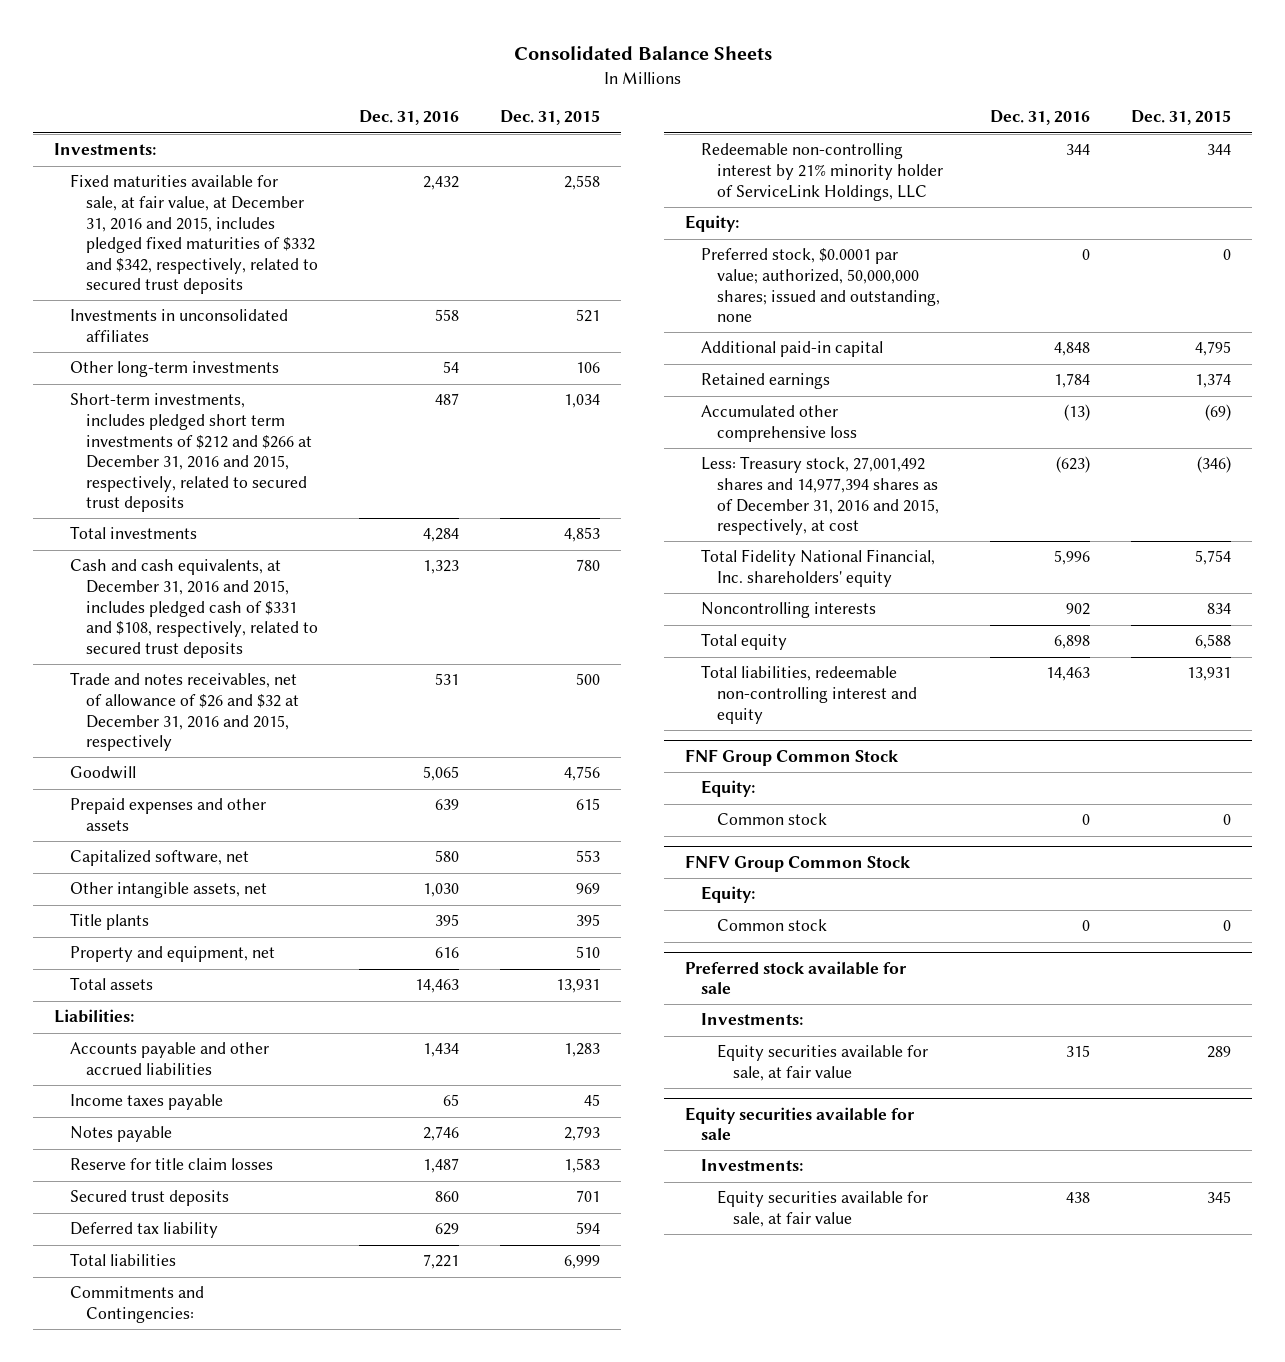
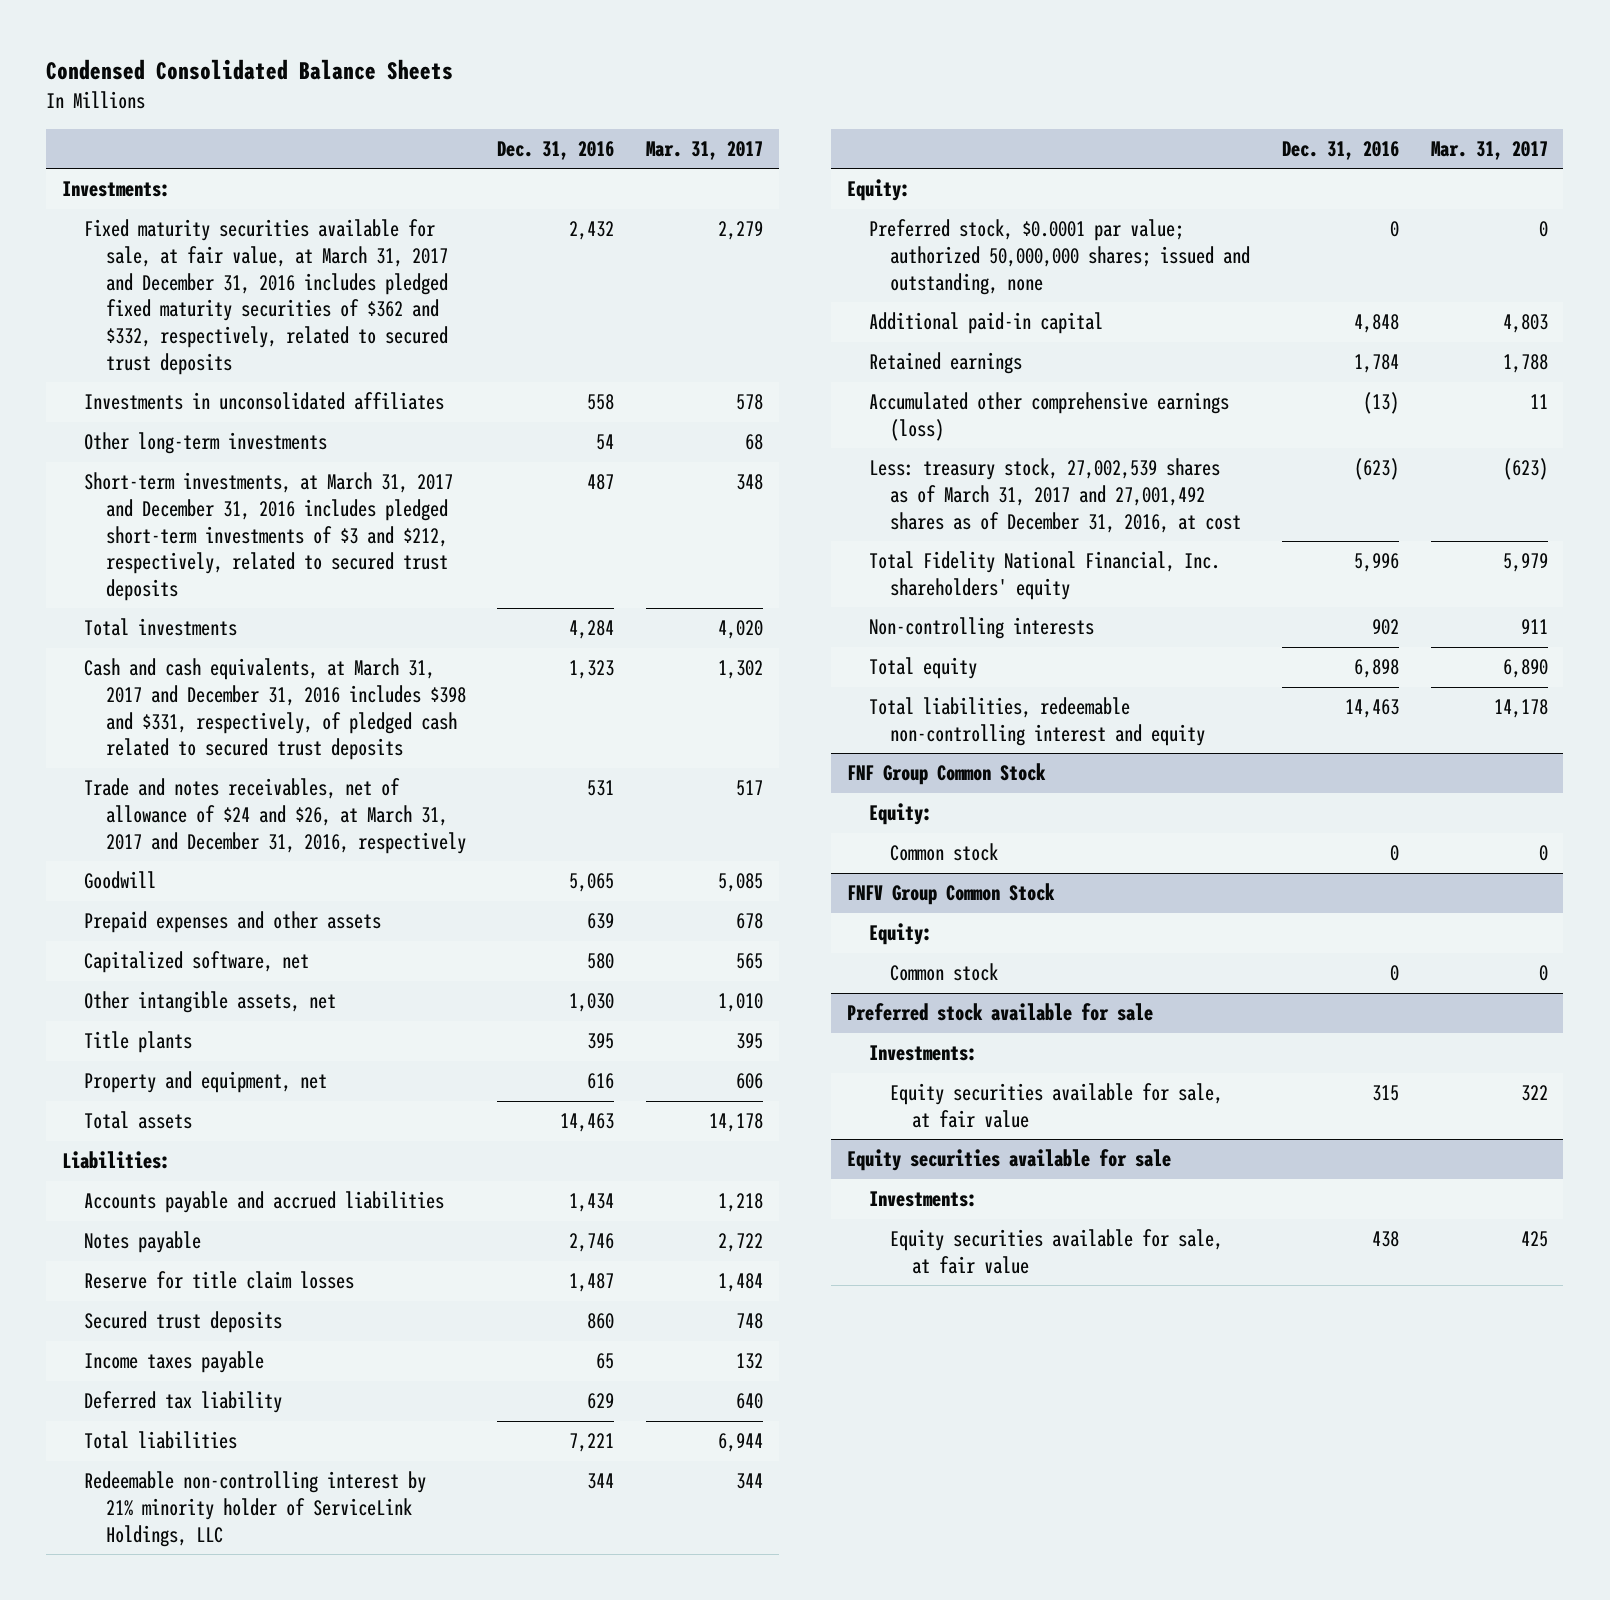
- Consolidated Balance Sheets
+ Condensed Consolidated Balance Sheets
- | Dec. 31, 2016 | Dec. 31, 2015
+ | Dec. 31, 2016 | Mar. 31, 2017
- Fixed maturities available for sale, at fair value, at December 31, 2016 and 2015, includes pledged fixed maturities of $332 and $342, respectively, related to secured trust deposits | 2,432 | 2,558
+ Fixed maturity securities available for sale, at fair value, at March 31, 2017 and December 31, 2016 includes pledged fixed maturity securities of $362 and $332, respectively, related to secured trust deposits | 2,432 | 2,279
- Short-term investments, includes pledged short term investments of $212 and $266 at December 31, 2016 and 2015, respectively, related to secured trust deposits | 487 | 1,034
+ Short-term investments, at March 31, 2017 and December 31, 2016 includes pledged short-term investments of $3 and $212, respectively, related to secured trust deposits | 487 | 348
- Cash and cash equivalents, at December 31, 2016 and 2015, includes pledged cash of $331 and $108, respectively, related to secured trust deposits | 1,323 | 780
- Trade and notes receivables, net of allowance of $26 and $32 at December 31, 2016 and 2015, respectively | 531 | 500
+ Cash and cash equivalents, at March 31, 2017 and December 31, 2016 includes $398 and $331, respectively, of pledged cash related to secured trust deposits | 1,323 | 1,302
+ Trade and notes receivables, net of allowance of $24 and $26, at March 31, 2017 and December 31, 2016, respectively | 531 | 517
- Accounts payable and other accrued liabilities | 1,434 | 1,283
+ Accounts payable and accrued liabilities | 1,434 | 1,218
moved down: Income taxes payable | 65 | 132
- Commitments and Contingencies:
- Preferred stock, $0.0001 par value; authorized, 50,000,000 shares; issued and outstanding, none | 0 | 0
+ Preferred stock, $0.0001 par value; authorized 50,000,000 shares; issued and outstanding, none | 0 | 0
- Accumulated other comprehensive loss | (13) | (69)
- Less: Treasury stock, 27,001,492 shares and 14,977,394 shares as of December 31, 2016 and 2015, respectively, at cost | (623) | (346)
+ Accumulated other comprehensive earnings (loss) | (13) | 11
+ Less: treasury stock, 27,002,539 shares as of March 31, 2017 and 27,001,492 shares as of December 31, 2016, at cost | (623) | (623)
- Noncontrolling interests | 902 | 834
+ Non-controlling interests | 902 | 911

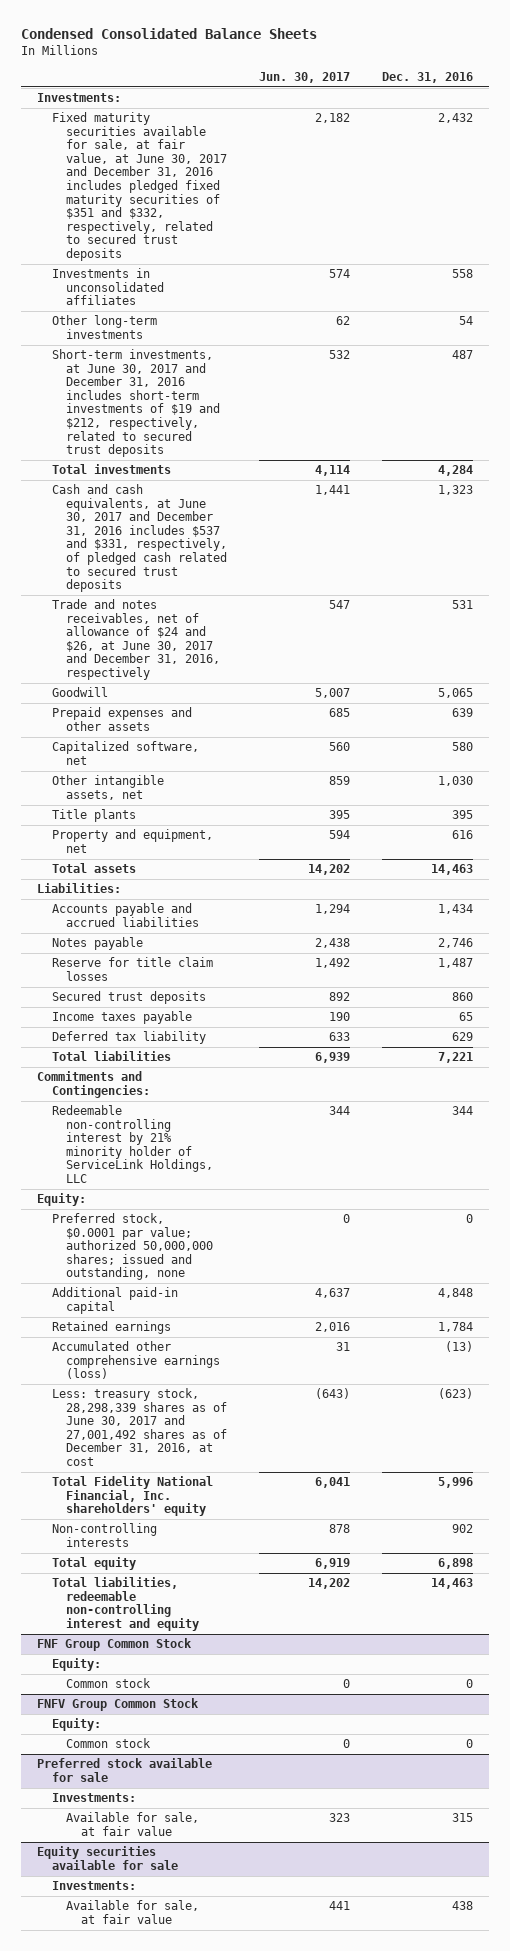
- | Dec. 31, 2016 | Mar. 31, 2017
+ | Jun. 30, 2017 | Dec. 31, 2016
- Fixed maturity securities available for sale, at fair value, at March 31, 2017 and December 31, 2016 includes pledged fixed maturity securities of $362 and $332, respectively, related to secured trust deposits | 2,432 | 2,279
+ Fixed maturity securities available for sale, at fair value, at June 30, 2017 and December 31, 2016 includes pledged fixed maturity securities of $351 and $332, respectively, related to secured trust deposits | 2,182 | 2,432
- Short-term investments, at March 31, 2017 and December 31, 2016 includes pledged short-term investments of $3 and $212, respectively, related to secured trust deposits | 487 | 348
+ Short-term investments, at June 30, 2017 and December 31, 2016 includes short-term investments of $19 and $212, respectively, related to secured trust deposits | 532 | 487
- Cash and cash equivalents, at March 31, 2017 and December 31, 2016 includes $398 and $331, respectively, of pledged cash related to secured trust deposits | 1,323 | 1,302
- Trade and notes receivables, net of allowance of $24 and $26, at March 31, 2017 and December 31, 2016, respectively | 531 | 517
+ Cash and cash equivalents, at June 30, 2017 and December 31, 2016 includes $537 and $331, respectively, of pledged cash related to secured trust deposits | 1,441 | 1,323
+ Trade and notes receivables, net of allowance of $24 and $26, at June 30, 2017 and December 31, 2016, respectively | 547 | 531
+ Commitments and Contingencies:
- Less: treasury stock, 27,002,539 shares as of March 31, 2017 and 27,001,492 shares as of December 31, 2016, at cost | (623) | (623)
+ Less: treasury stock, 28,298,339 shares as of June 30, 2017 and 27,001,492 shares as of December 31, 2016, at cost | (643) | (623)
@ Preferred stock available for sale
- Equity securities available for sale, at fair value | 315 | 322
+ Available for sale, at fair value | 323 | 315
@ Equity securities available for sale
- Equity securities available for sale, at fair value | 438 | 425
+ Available for sale, at fair value | 441 | 438

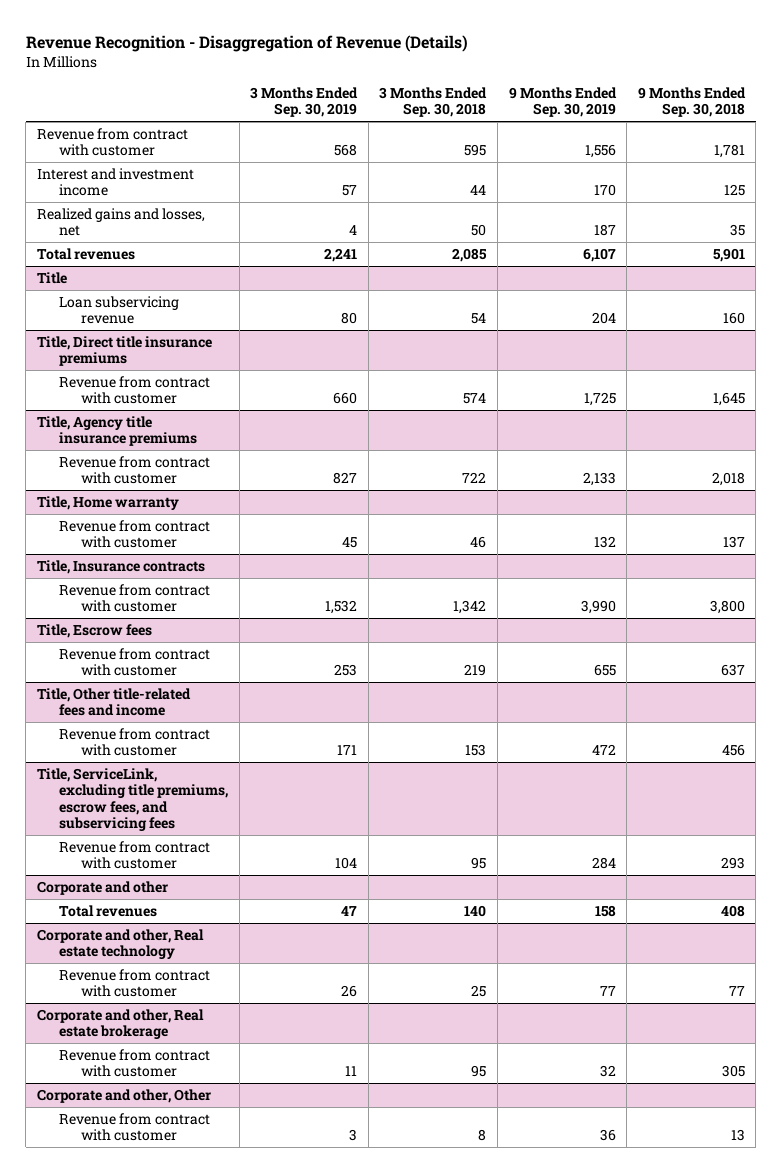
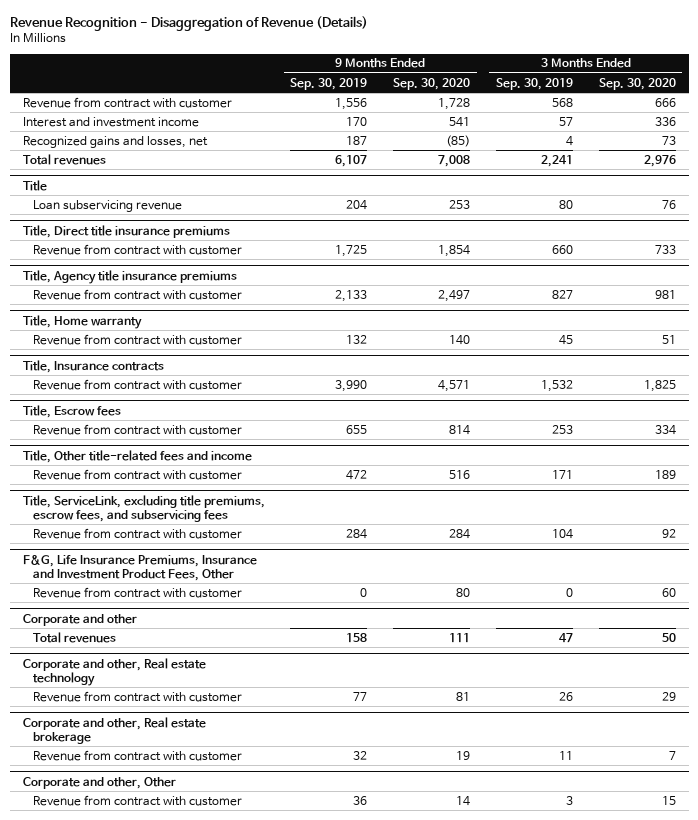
- | 3 Months Ended Sep. 30, 2019 | 3 Months Ended Sep. 30, 2018 | 9 Months Ended Sep. 30, 2019 | 9 Months Ended Sep. 30, 2018
+ | 9 Months Ended Sep. 30, 2019 | 9 Months Ended Sep. 30, 2020 | 3 Months Ended Sep. 30, 2019 | 3 Months Ended Sep. 30, 2020
- Realized gains and losses, net | 4 | 50 | 187 | 35
+ Recognized gains and losses, net | 187 | (85) | 4 | 73
+ F&G, Life Insurance Premiums, Insurance and Investment Product Fees, Other
+ Revenue from contract with customer | 0 | 80 | 0 | 60

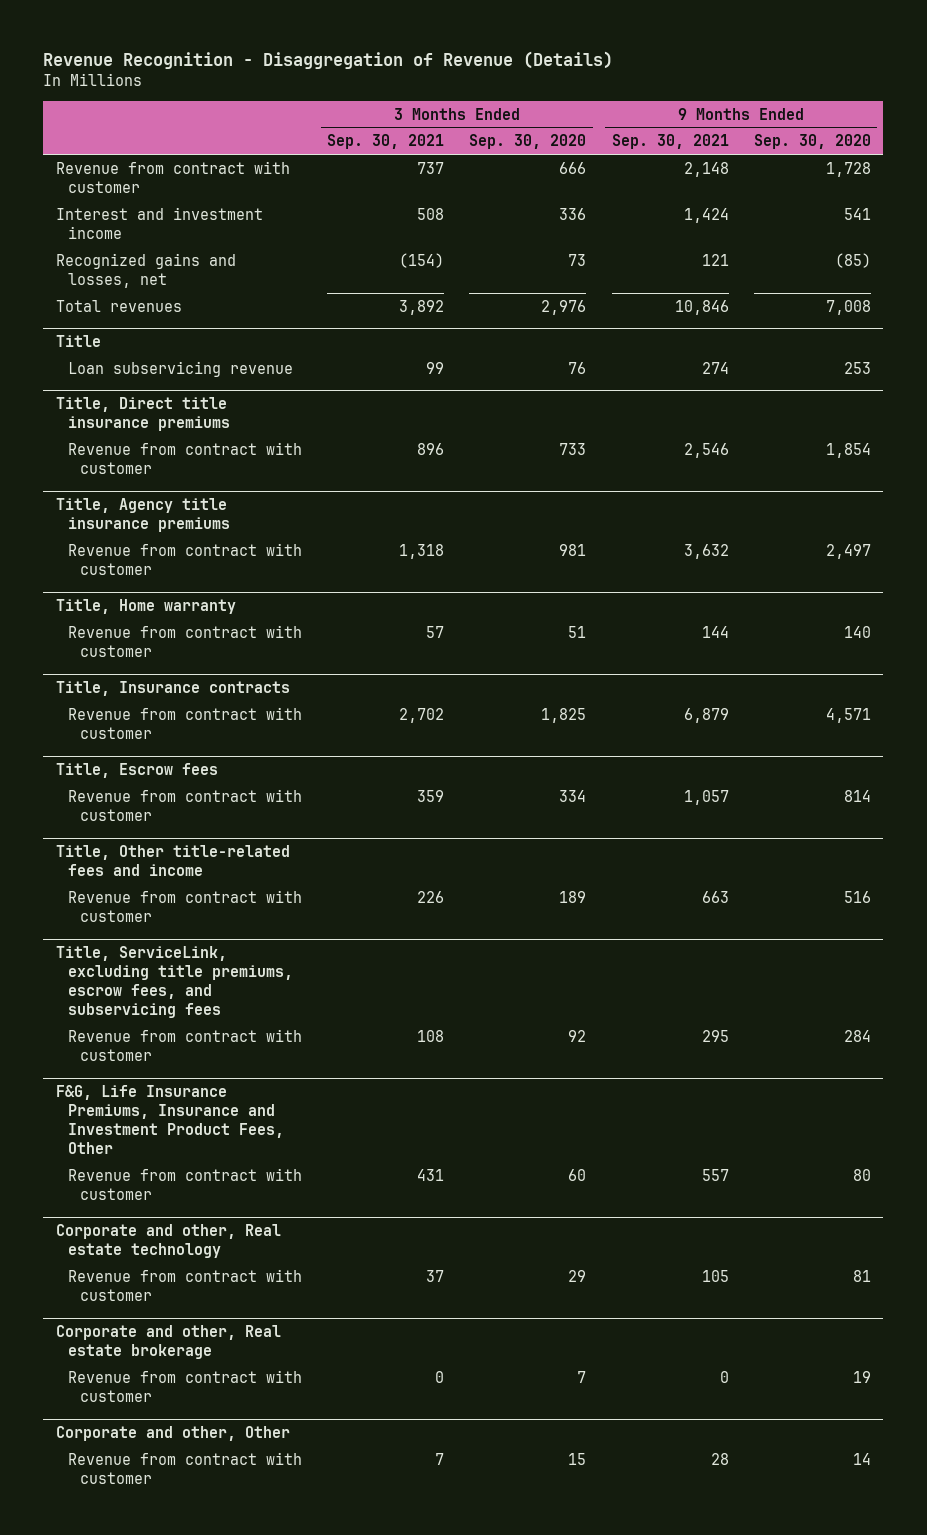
- | 9 Months Ended Sep. 30, 2019 | 9 Months Ended Sep. 30, 2020 | 3 Months Ended Sep. 30, 2019 | 3 Months Ended Sep. 30, 2020
+ | 3 Months Ended Sep. 30, 2021 | 3 Months Ended Sep. 30, 2020 | 9 Months Ended Sep. 30, 2021 | 9 Months Ended Sep. 30, 2020
- Corporate and other
- Total revenues | 158 | 111 | 47 | 50

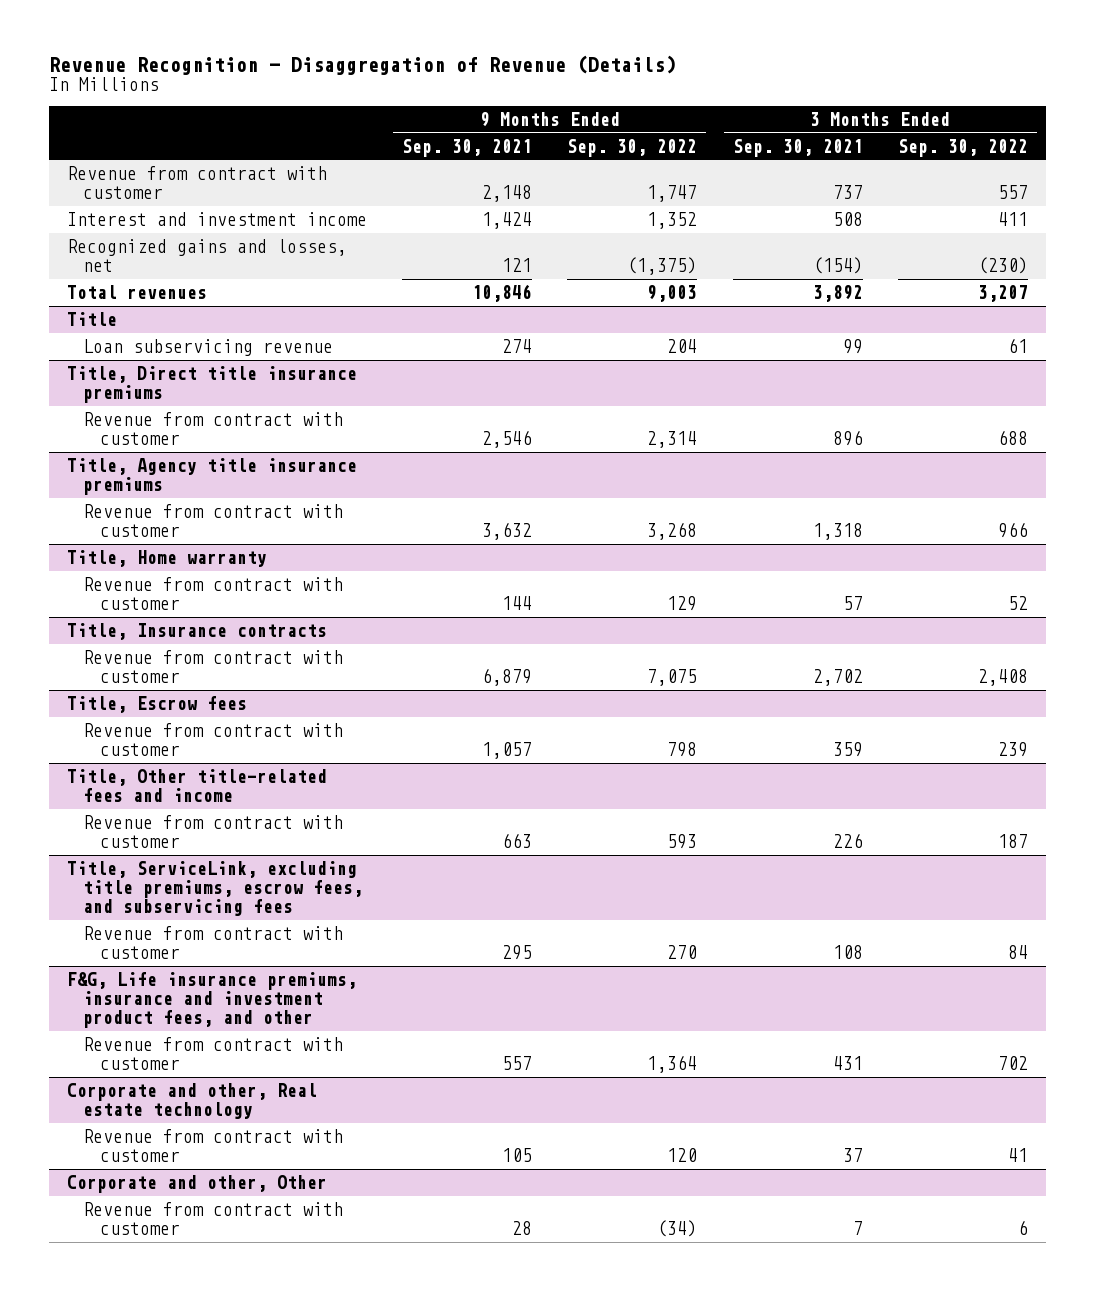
- | 3 Months Ended Sep. 30, 2021 | 3 Months Ended Sep. 30, 2020 | 9 Months Ended Sep. 30, 2021 | 9 Months Ended Sep. 30, 2020
+ | 9 Months Ended Sep. 30, 2021 | 9 Months Ended Sep. 30, 2022 | 3 Months Ended Sep. 30, 2021 | 3 Months Ended Sep. 30, 2022
- F&G, Life Insurance Premiums, Insurance and Investment Product Fees, Other
+ F&G, Life insurance premiums, insurance and investment product fees, and other
- Corporate and other, Real estate brokerage
- Revenue from contract with customer | 0 | 7 | 0 | 19

